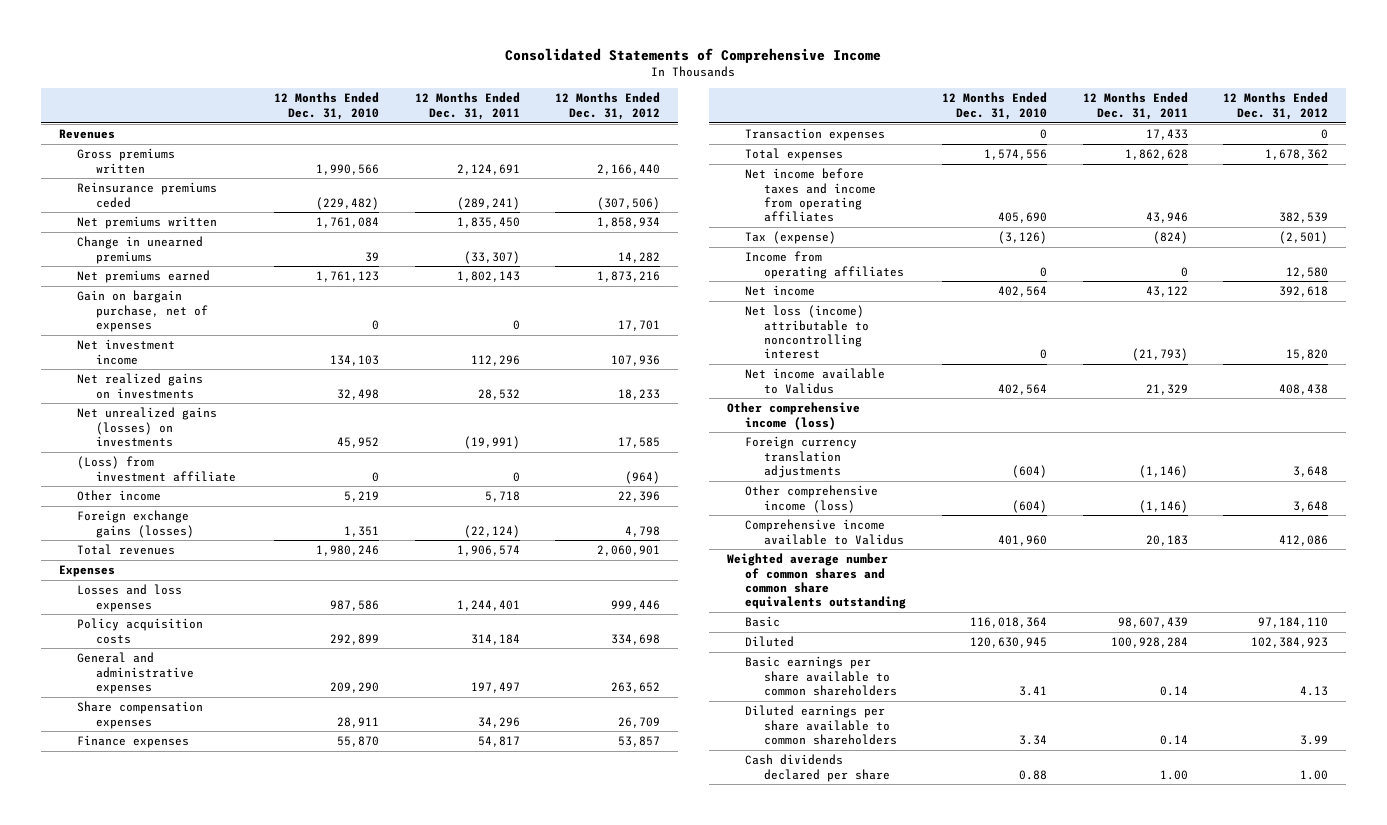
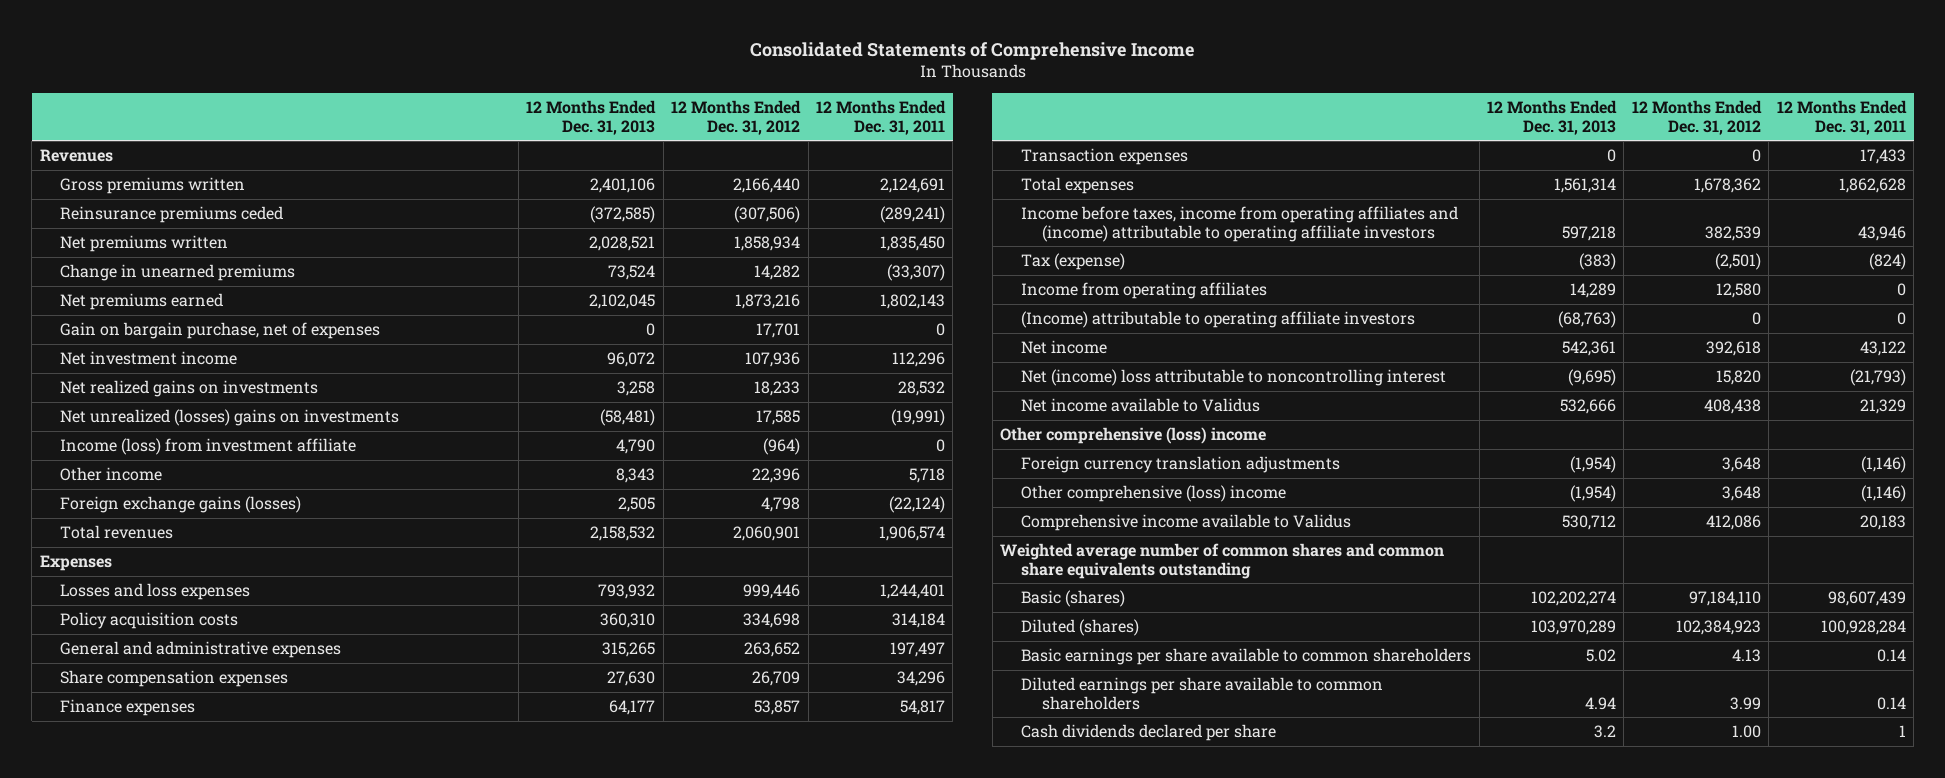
- | 12 Months Ended Dec. 31, 2010 | 12 Months Ended Dec. 31, 2011 | 12 Months Ended Dec. 31, 2012
+ | 12 Months Ended Dec. 31, 2013 | 12 Months Ended Dec. 31, 2012 | 12 Months Ended Dec. 31, 2011
- Net unrealized gains (losses) on investments | 45,952 | (19,991) | 17,585
- (Loss) from investment affiliate | 0 | 0 | (964)
+ Net unrealized (losses) gains on investments | (58,481) | 17,585 | (19,991)
+ Income (loss) from investment affiliate | 4,790 | (964) | 0
- Net income before taxes and income from operating affiliates | 405,690 | 43,946 | 382,539
+ Income before taxes, income from operating affiliates and (income) attributable to operating affiliate investors | 597,218 | 382,539 | 43,946
+ (Income) attributable to operating affiliate investors | (68,763) | 0 | 0
- Net loss (income) attributable to noncontrolling interest | 0 | (21,793) | 15,820
+ Net (income) loss attributable to noncontrolling interest | (9,695) | 15,820 | (21,793)
- Other comprehensive income (loss)
+ Other comprehensive (loss) income
- Other comprehensive income (loss) | (604) | (1,146) | 3,648
+ Other comprehensive (loss) income | (1,954) | 3,648 | (1,146)
- Basic | 116,018,364 | 98,607,439 | 97,184,110
- Diluted | 120,630,945 | 100,928,284 | 102,384,923
+ Basic (shares) | 102,202,274 | 97,184,110 | 98,607,439
+ Diluted (shares) | 103,970,289 | 102,384,923 | 100,928,284
- Cash dividends declared per share | 0.88 | 1.00 | 1.00
+ Cash dividends declared per share | 3.2 | 1.00 | 1

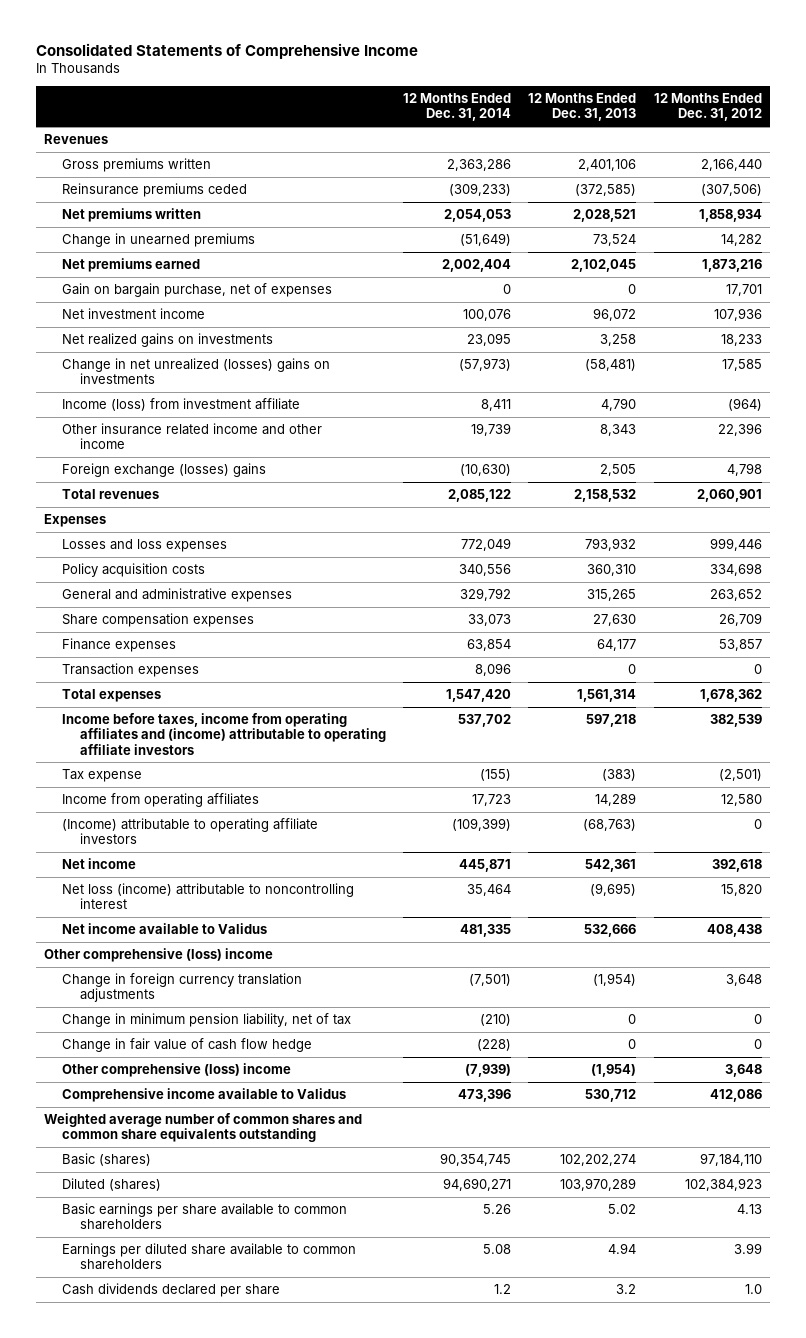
- | 12 Months Ended Dec. 31, 2013 | 12 Months Ended Dec. 31, 2012 | 12 Months Ended Dec. 31, 2011
+ | 12 Months Ended Dec. 31, 2014 | 12 Months Ended Dec. 31, 2013 | 12 Months Ended Dec. 31, 2012
- Net unrealized (losses) gains on investments | (58,481) | 17,585 | (19,991)
+ Change in net unrealized (losses) gains on investments | (57,973) | (58,481) | 17,585
- Other income | 8,343 | 22,396 | 5,718
- Foreign exchange gains (losses) | 2,505 | 4,798 | (22,124)
+ Other insurance related income and other income | 19,739 | 8,343 | 22,396
+ Foreign exchange (losses) gains | (10,630) | 2,505 | 4,798
- Tax (expense) | (383) | (2,501) | (824)
+ Tax expense | (155) | (383) | (2,501)
- Net (income) loss attributable to noncontrolling interest | (9,695) | 15,820 | (21,793)
+ Net loss (income) attributable to noncontrolling interest | 35,464 | (9,695) | 15,820
- Foreign currency translation adjustments | (1,954) | 3,648 | (1,146)
+ Change in foreign currency translation adjustments | (7,501) | (1,954) | 3,648
+ Change in minimum pension liability, net of tax | (210) | 0 | 0
+ Change in fair value of cash flow hedge | (228) | 0 | 0
- Diluted earnings per share available to common shareholders | 4.94 | 3.99 | 0.14
- Cash dividends declared per share | 3.2 | 1.00 | 1
+ Earnings per diluted share available to common shareholders | 5.08 | 4.94 | 3.99
+ Cash dividends declared per share | 1.2 | 3.2 | 1.0

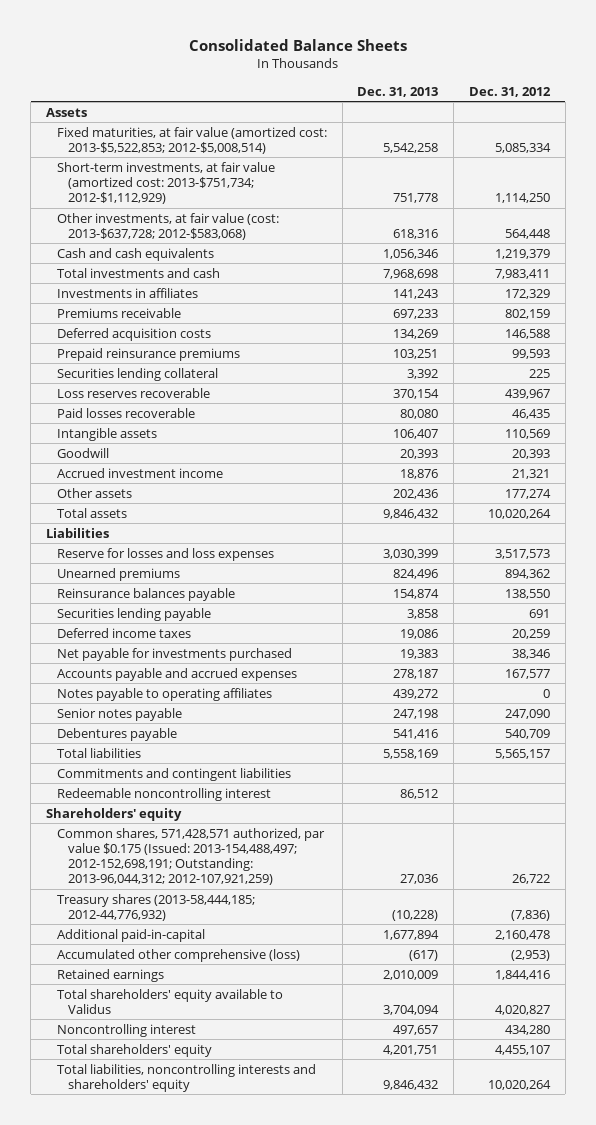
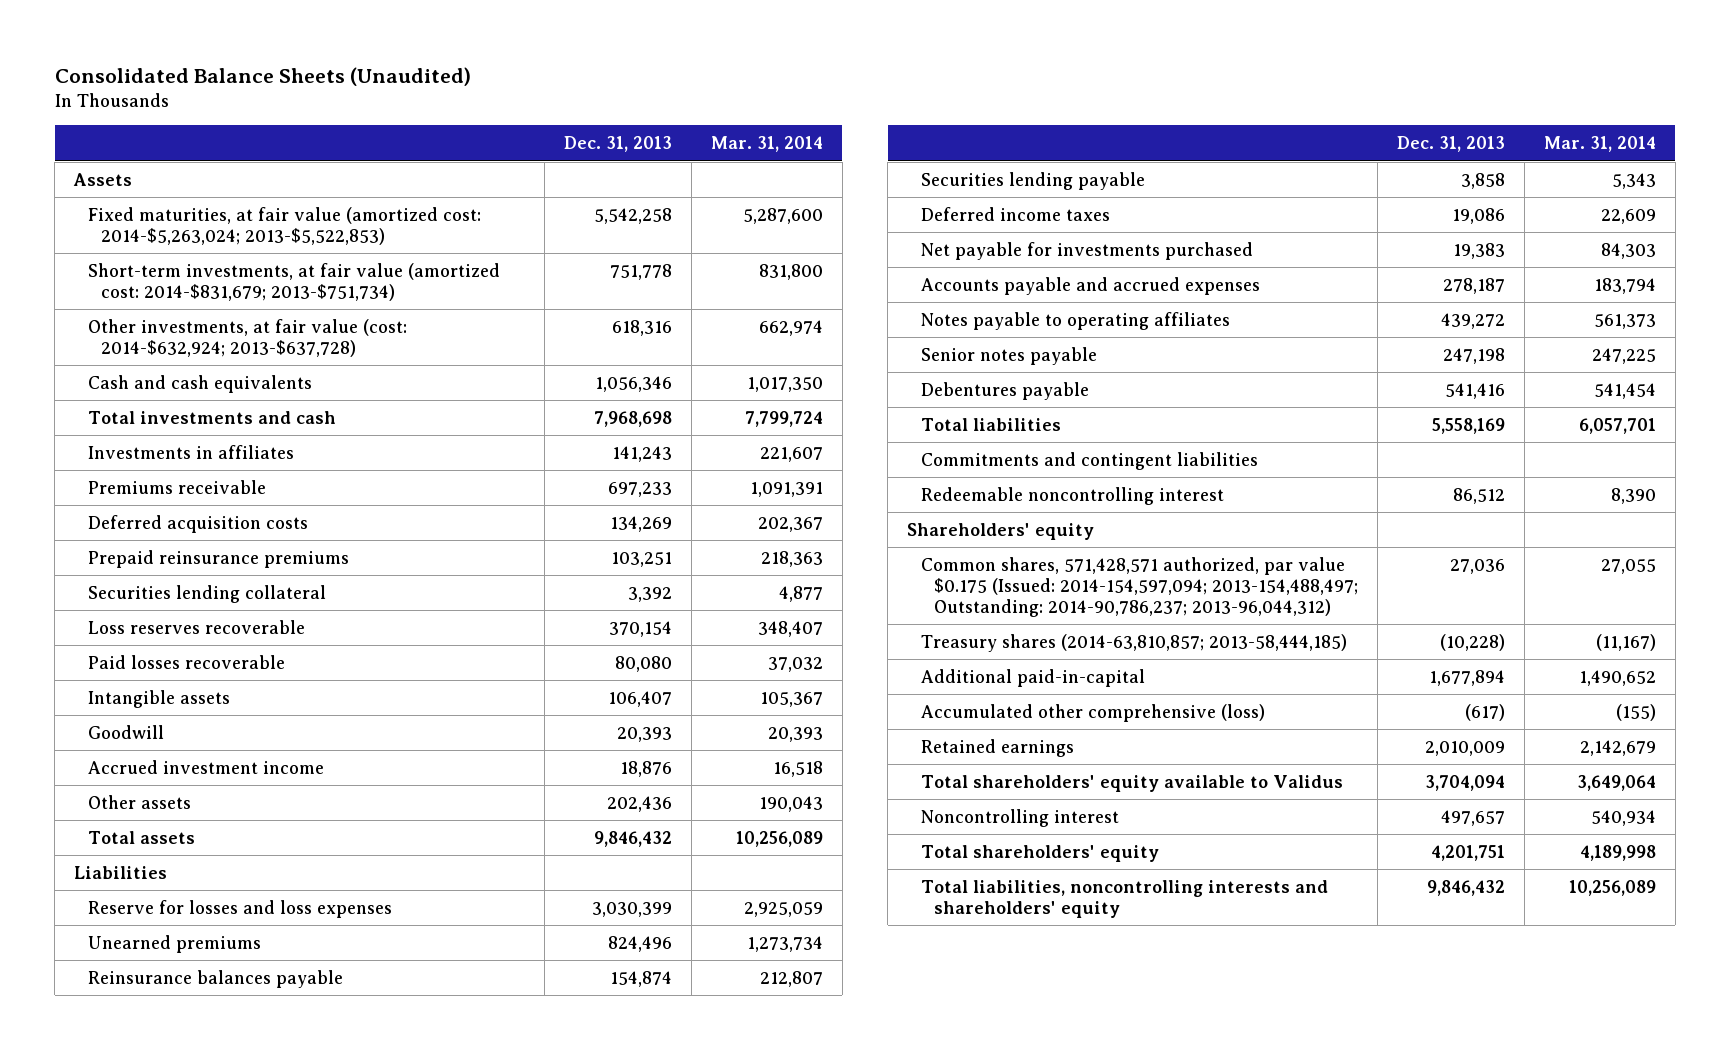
- Consolidated Balance Sheets
+ Consolidated Balance Sheets (Unaudited)
- | Dec. 31, 2013 | Dec. 31, 2012
+ | Dec. 31, 2013 | Mar. 31, 2014
- Fixed maturities, at fair value (amortized cost: 2013-$5,522,853; 2012-$5,008,514) | 5,542,258 | 5,085,334
- Short-term investments, at fair value (amortized cost: 2013-$751,734; 2012-$1,112,929) | 751,778 | 1,114,250
- Other investments, at fair value (cost: 2013-$637,728; 2012-$583,068) | 618,316 | 564,448
+ Fixed maturities, at fair value (amortized cost: 2014-$5,263,024; 2013-$5,522,853) | 5,542,258 | 5,287,600
+ Short-term investments, at fair value (amortized cost: 2014-$831,679; 2013-$751,734) | 751,778 | 831,800
+ Other investments, at fair value (cost: 2014-$632,924; 2013-$637,728) | 618,316 | 662,974
- Common shares, 571,428,571 authorized, par value $0.175 (Issued: 2013-154,488,497; 2012-152,698,191; Outstanding: 2013-96,044,312; 2012-107,921,259) | 27,036 | 26,722
- Treasury shares (2013-58,444,185; 2012-44,776,932) | (10,228) | (7,836)
+ Common shares, 571,428,571 authorized, par value $0.175 (Issued: 2014-154,597,094; 2013-154,488,497; Outstanding: 2014-90,786,237; 2013-96,044,312) | 27,036 | 27,055
+ Treasury shares (2014-63,810,857; 2013-58,444,185) | (10,228) | (11,167)

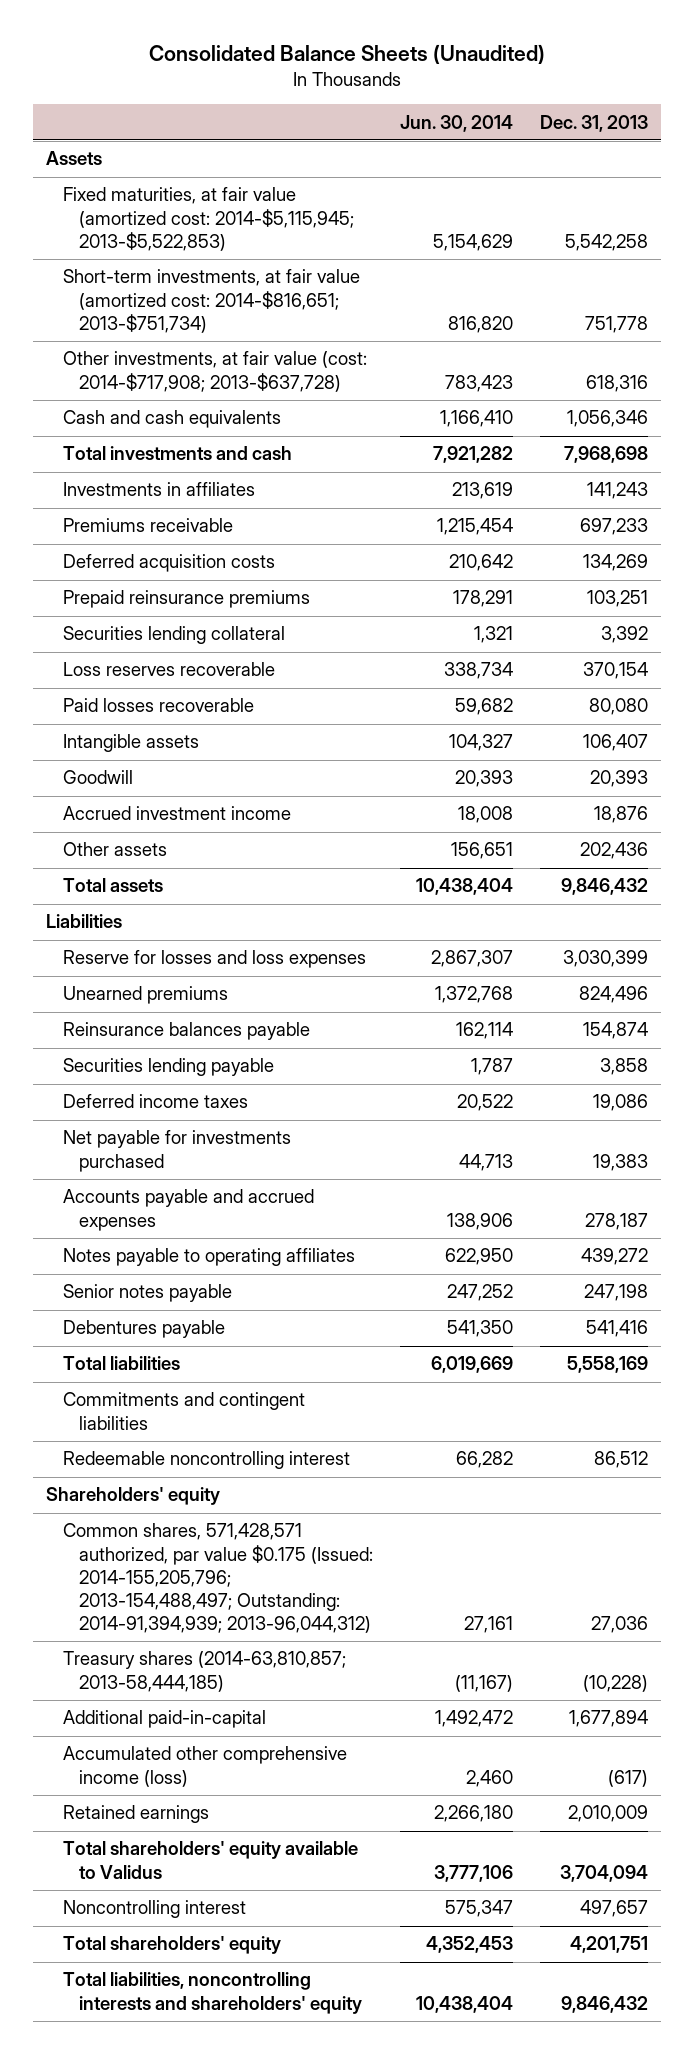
- | Dec. 31, 2013 | Mar. 31, 2014
+ | Jun. 30, 2014 | Dec. 31, 2013
- Fixed maturities, at fair value (amortized cost: 2014-$5,263,024; 2013-$5,522,853) | 5,542,258 | 5,287,600
- Short-term investments, at fair value (amortized cost: 2014-$831,679; 2013-$751,734) | 751,778 | 831,800
- Other investments, at fair value (cost: 2014-$632,924; 2013-$637,728) | 618,316 | 662,974
+ Fixed maturities, at fair value (amortized cost: 2014-$5,115,945; 2013-$5,522,853) | 5,154,629 | 5,542,258
+ Short-term investments, at fair value (amortized cost: 2014-$816,651; 2013-$751,734) | 816,820 | 751,778
+ Other investments, at fair value (cost: 2014-$717,908; 2013-$637,728) | 783,423 | 618,316
- Common shares, 571,428,571 authorized, par value $0.175 (Issued: 2014-154,597,094; 2013-154,488,497; Outstanding: 2014-90,786,237; 2013-96,044,312) | 27,036 | 27,055
+ Common shares, 571,428,571 authorized, par value $0.175 (Issued: 2014-155,205,796; 2013-154,488,497; Outstanding: 2014-91,394,939; 2013-96,044,312) | 27,161 | 27,036
- Accumulated other comprehensive (loss) | (617) | (155)
+ Accumulated other comprehensive income (loss) | 2,460 | (617)

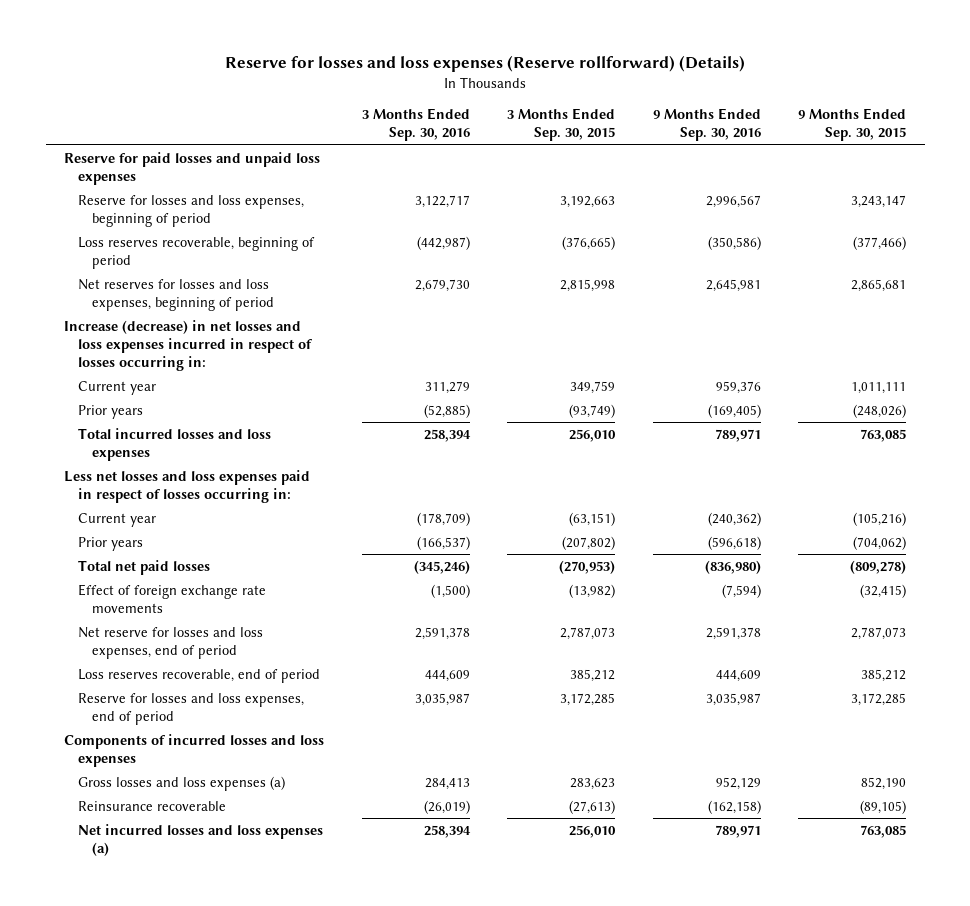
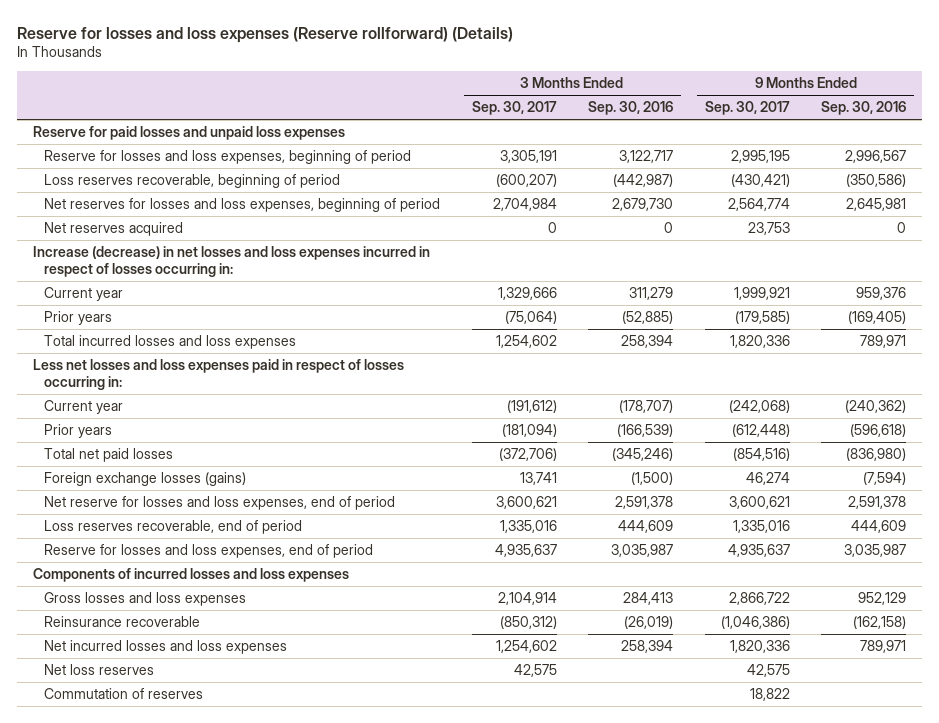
- | 3 Months Ended Sep. 30, 2016 | 3 Months Ended Sep. 30, 2015 | 9 Months Ended Sep. 30, 2016 | 9 Months Ended Sep. 30, 2015
+ | 3 Months Ended Sep. 30, 2017 | 3 Months Ended Sep. 30, 2016 | 9 Months Ended Sep. 30, 2017 | 9 Months Ended Sep. 30, 2016
+ Net reserves acquired | 0 | 0 | 23,753 | 0
- Current year | (178,709) | (63,151) | (240,362) | (105,216)
- Prior years | (166,537) | (207,802) | (596,618) | (704,062)
+ Current year | (191,612) | (178,707) | (242,068) | (240,362)
+ Prior years | (181,094) | (166,539) | (612,448) | (596,618)
- Effect of foreign exchange rate movements | (1,500) | (13,982) | (7,594) | (32,415)
+ Foreign exchange losses (gains) | 13,741 | (1,500) | 46,274 | (7,594)
- Gross losses and loss expenses (a) | 284,413 | 283,623 | 952,129 | 852,190
+ Gross losses and loss expenses | 2,104,914 | 284,413 | 2,866,722 | 952,129
- Net incurred losses and loss expenses (a) | 258,394 | 256,010 | 789,971 | 763,085
+ Net incurred losses and loss expenses | 1,254,602 | 258,394 | 1,820,336 | 789,971
+ Net loss reserves | 42,575 | | 42,575 |
+ Commutation of reserves | | | 18,822 |

